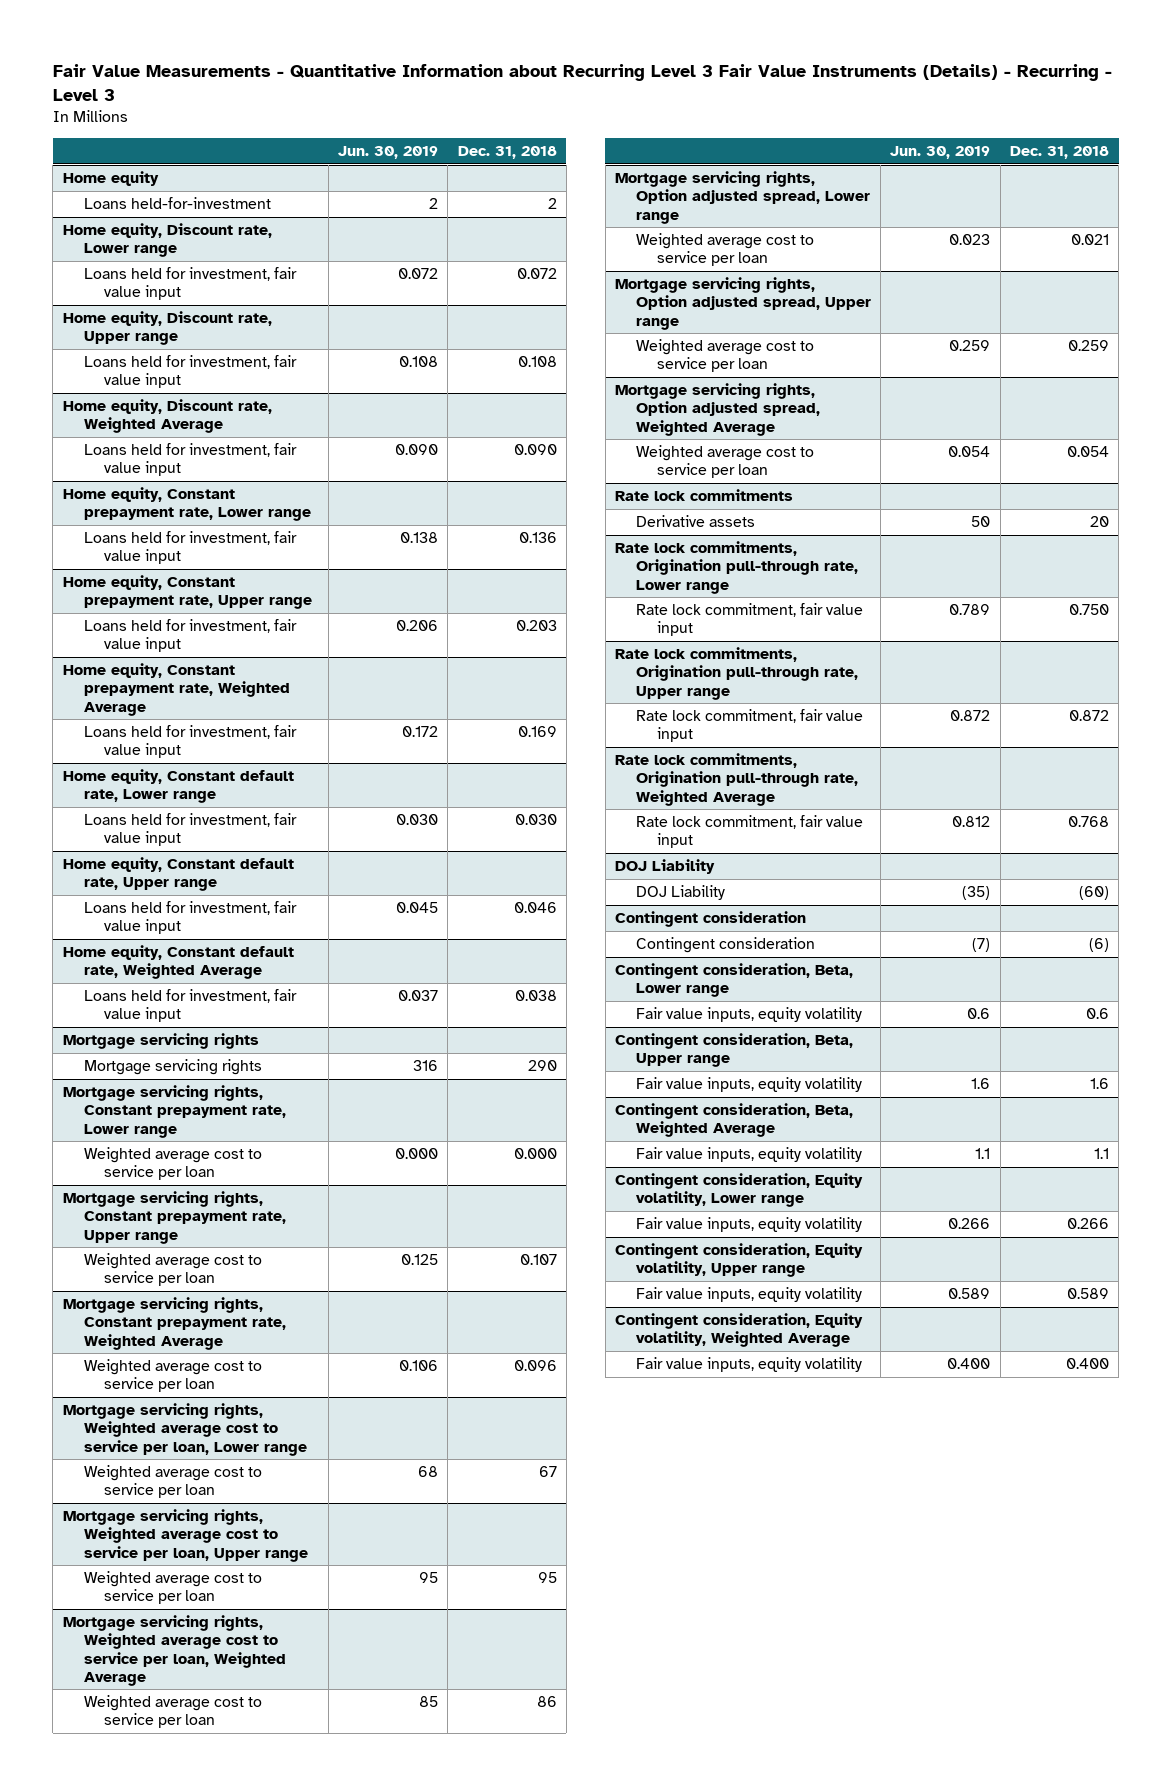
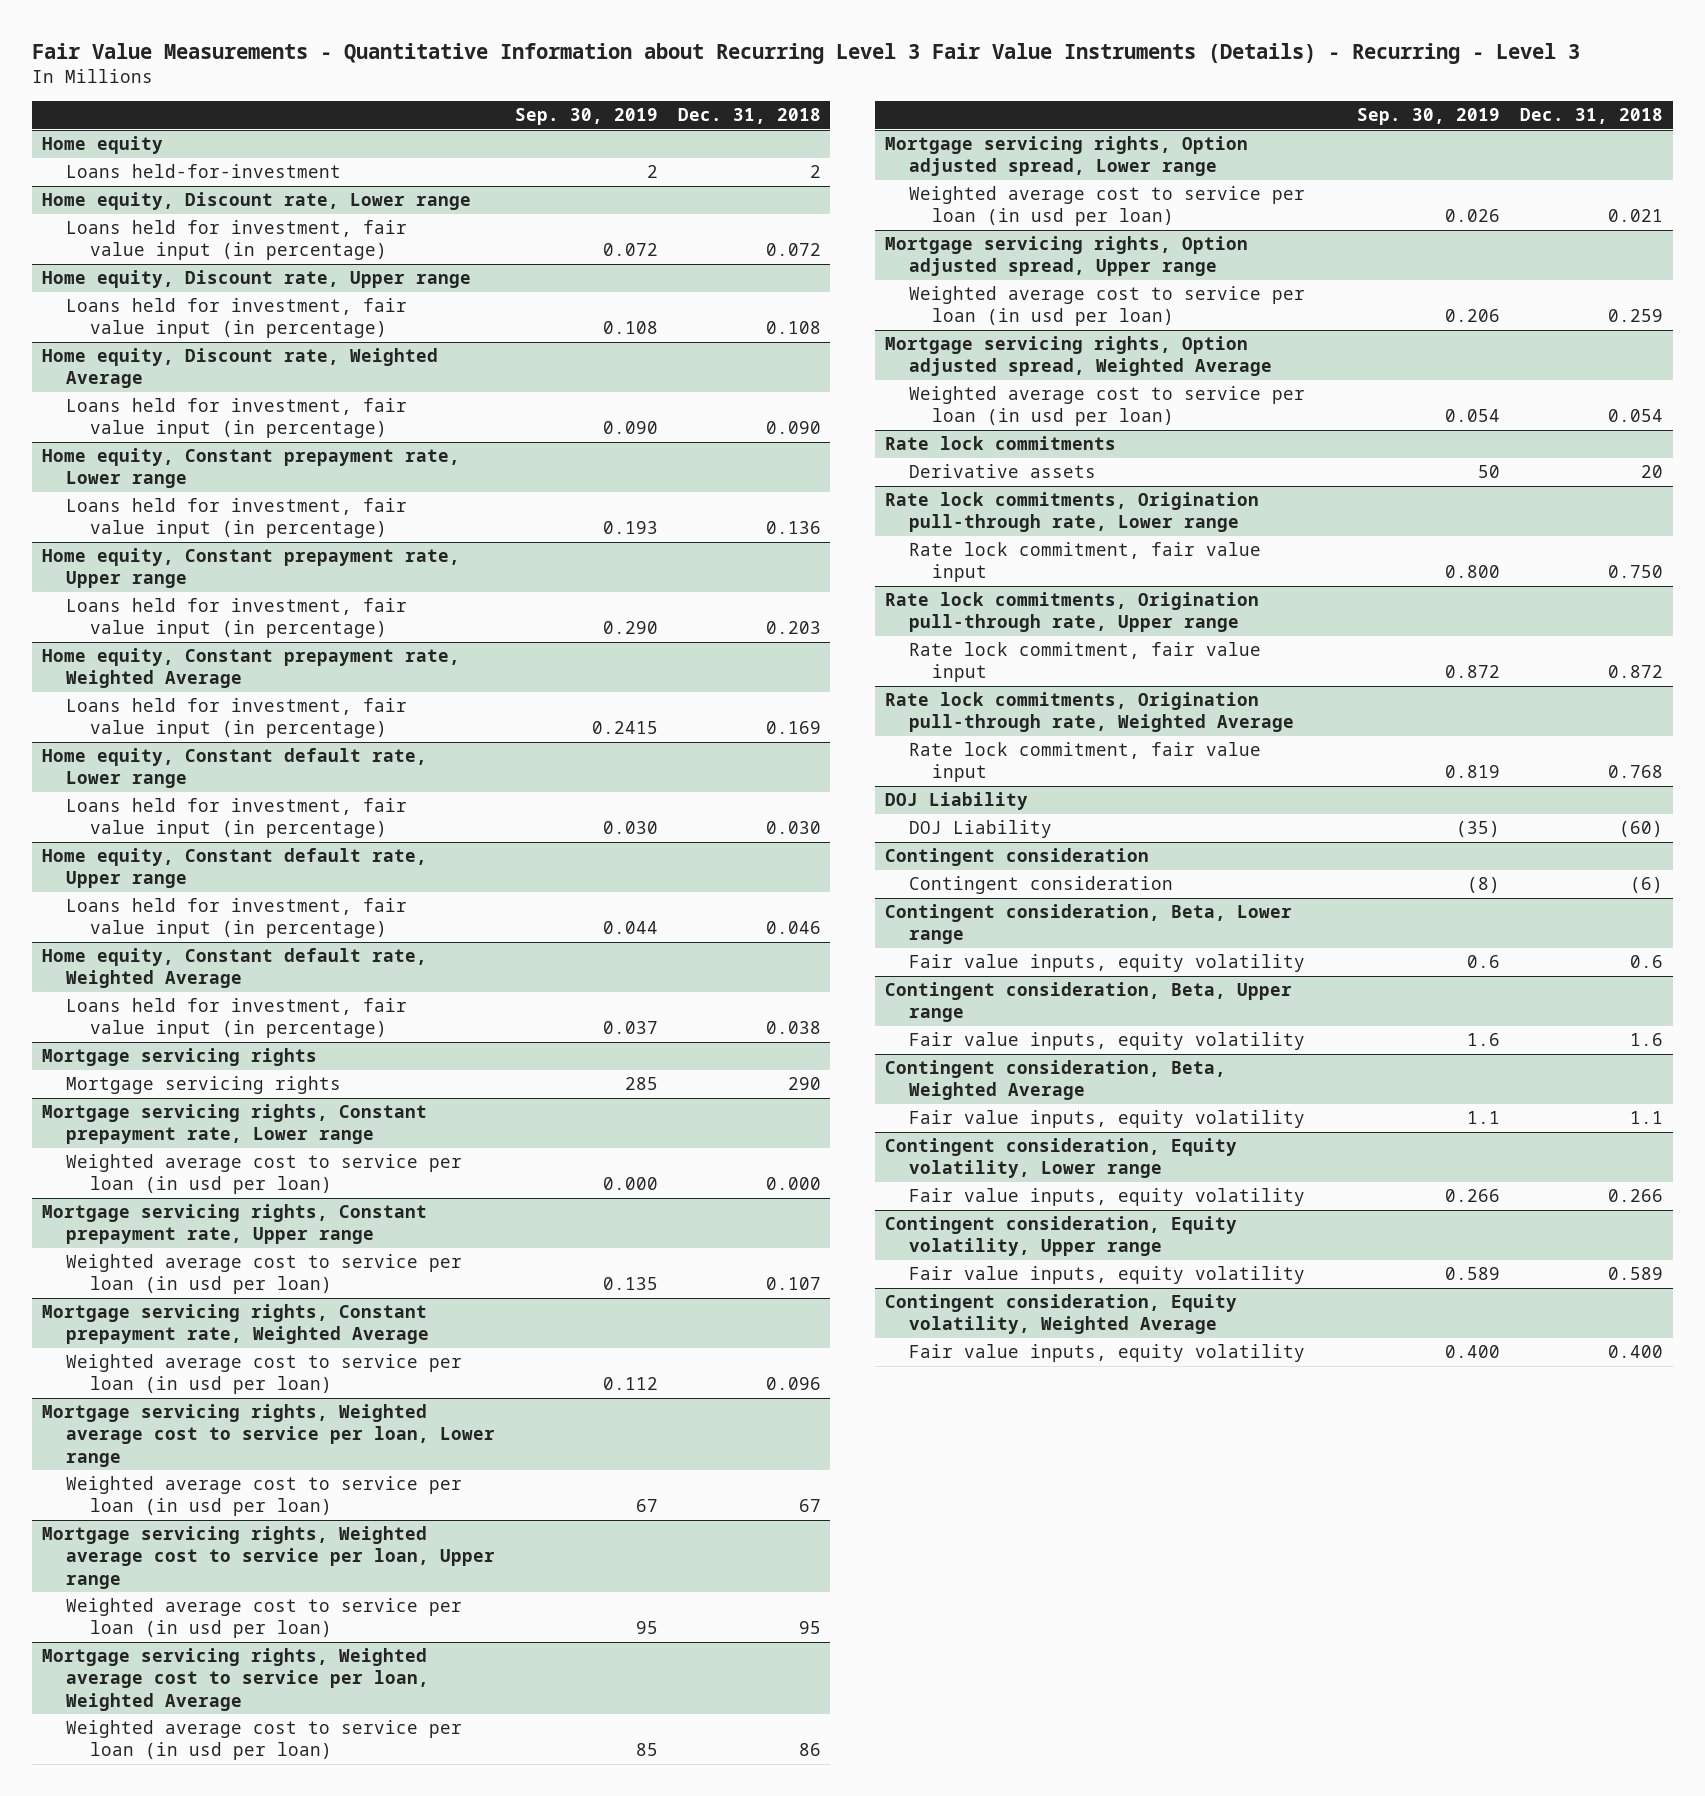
- | Jun. 30, 2019 | Dec. 31, 2018
+ | Sep. 30, 2019 | Dec. 31, 2018
@ Home equity, Discount rate, Lower range
- Loans held for investment, fair value input | 0.072 | 0.072
+ Loans held for investment, fair value input (in percentage) | 0.072 | 0.072
@ Home equity, Discount rate, Upper range
- Loans held for investment, fair value input | 0.108 | 0.108
+ Loans held for investment, fair value input (in percentage) | 0.108 | 0.108
@ Home equity, Discount rate, Weighted Average
- Loans held for investment, fair value input | 0.090 | 0.090
+ Loans held for investment, fair value input (in percentage) | 0.090 | 0.090
@ Home equity, Constant prepayment rate, Lower range
- Loans held for investment, fair value input | 0.138 | 0.136
+ Loans held for investment, fair value input (in percentage) | 0.193 | 0.136
@ Home equity, Constant prepayment rate, Upper range
- Loans held for investment, fair value input | 0.206 | 0.203
+ Loans held for investment, fair value input (in percentage) | 0.290 | 0.203
@ Home equity, Constant prepayment rate, Weighted Average
- Loans held for investment, fair value input | 0.172 | 0.169
+ Loans held for investment, fair value input (in percentage) | 0.2415 | 0.169
@ Home equity, Constant default rate, Lower range
- Loans held for investment, fair value input | 0.030 | 0.030
+ Loans held for investment, fair value input (in percentage) | 0.030 | 0.030
@ Home equity, Constant default rate, Upper range
- Loans held for investment, fair value input | 0.045 | 0.046
+ Loans held for investment, fair value input (in percentage) | 0.044 | 0.046
@ Home equity, Constant default rate, Weighted Average
- Loans held for investment, fair value input | 0.037 | 0.038
+ Loans held for investment, fair value input (in percentage) | 0.037 | 0.038
@ Mortgage servicing rights, Constant prepayment rate, Lower range
- Weighted average cost to service per loan | 0.000 | 0.000
+ Weighted average cost to service per loan (in usd per loan) | 0.000 | 0.000
@ Mortgage servicing rights, Constant prepayment rate, Upper range
- Weighted average cost to service per loan | 0.125 | 0.107
+ Weighted average cost to service per loan (in usd per loan) | 0.135 | 0.107
@ Mortgage servicing rights, Constant prepayment rate, Weighted Average
- Weighted average cost to service per loan | 0.106 | 0.096
+ Weighted average cost to service per loan (in usd per loan) | 0.112 | 0.096
@ Mortgage servicing rights, Weighted average cost to service per loan, Lower range
- Weighted average cost to service per loan | 68 | 67
+ Weighted average cost to service per loan (in usd per loan) | 67 | 67
@ Mortgage servicing rights, Weighted average cost to service per loan, Upper range
- Weighted average cost to service per loan | 95 | 95
+ Weighted average cost to service per loan (in usd per loan) | 95 | 95
@ Mortgage servicing rights, Weighted average cost to service per loan, Weighted Average
- Weighted average cost to service per loan | 85 | 86
+ Weighted average cost to service per loan (in usd per loan) | 85 | 86
@ Mortgage servicing rights, Option adjusted spread, Lower range
- Weighted average cost to service per loan | 0.023 | 0.021
+ Weighted average cost to service per loan (in usd per loan) | 0.026 | 0.021
@ Mortgage servicing rights, Option adjusted spread, Upper range
- Weighted average cost to service per loan | 0.259 | 0.259
+ Weighted average cost to service per loan (in usd per loan) | 0.206 | 0.259
@ Mortgage servicing rights, Option adjusted spread, Weighted Average
- Weighted average cost to service per loan | 0.054 | 0.054
+ Weighted average cost to service per loan (in usd per loan) | 0.054 | 0.054

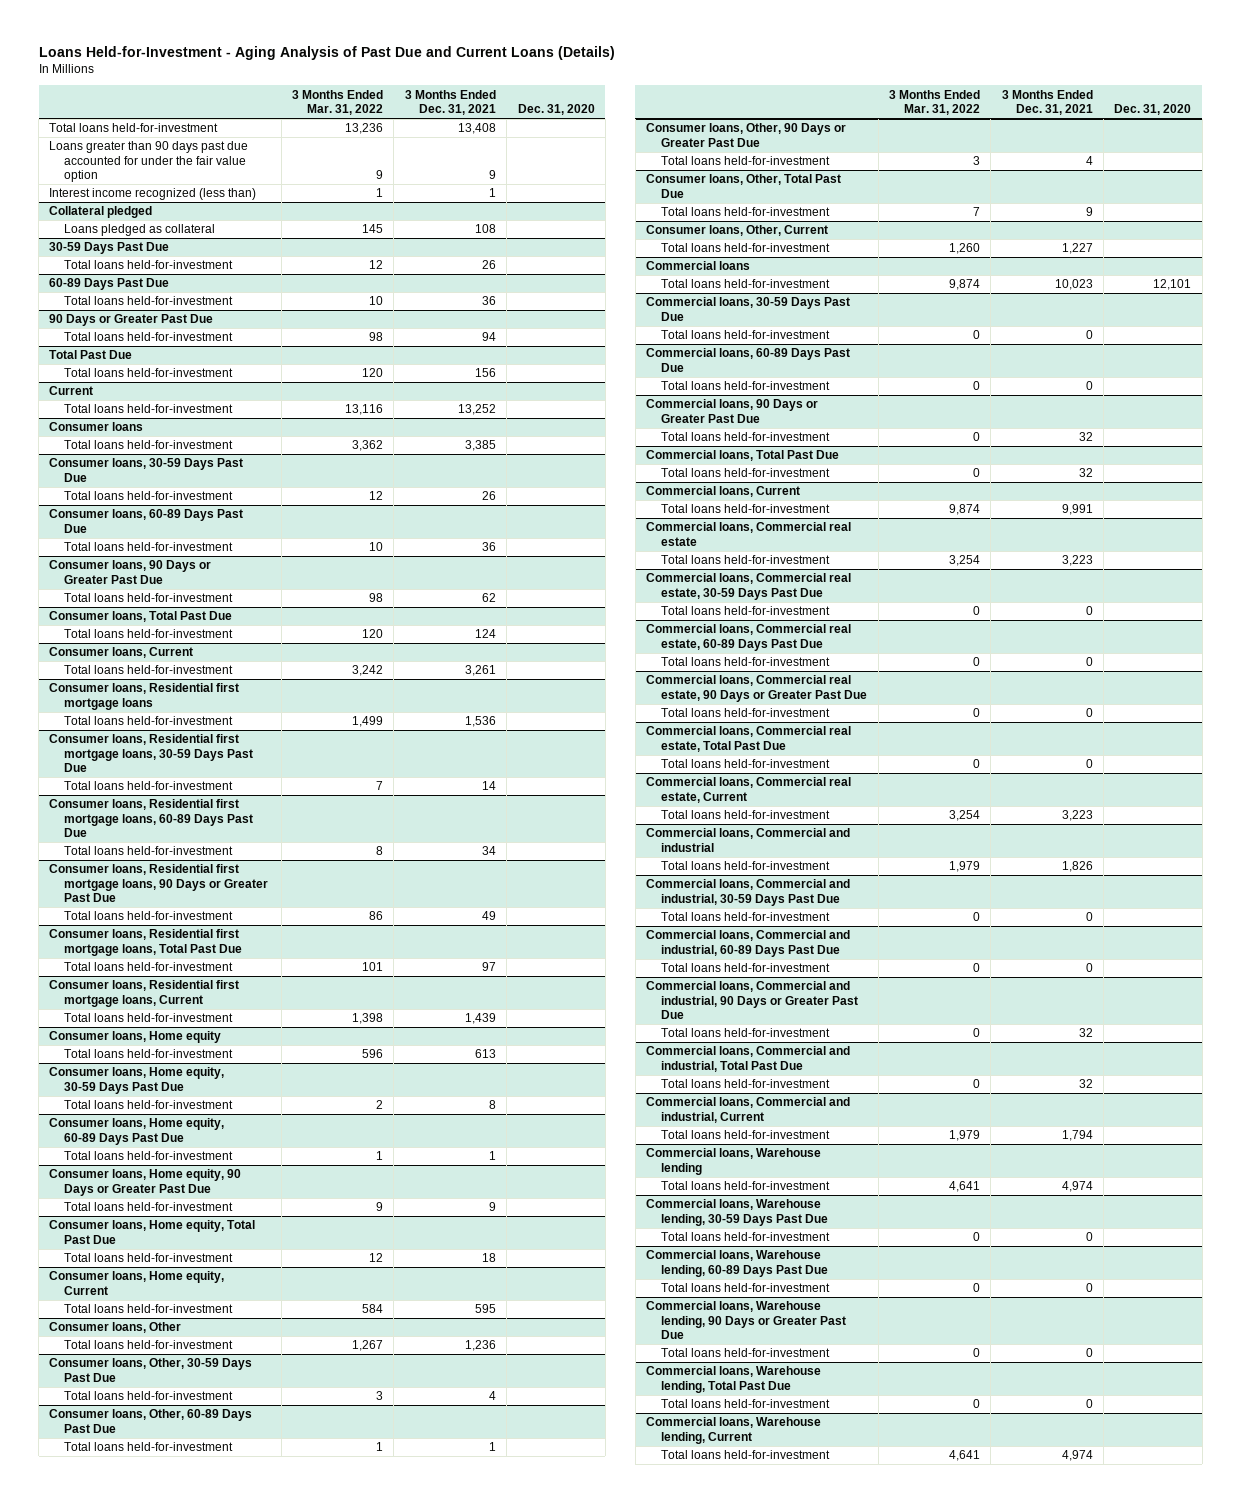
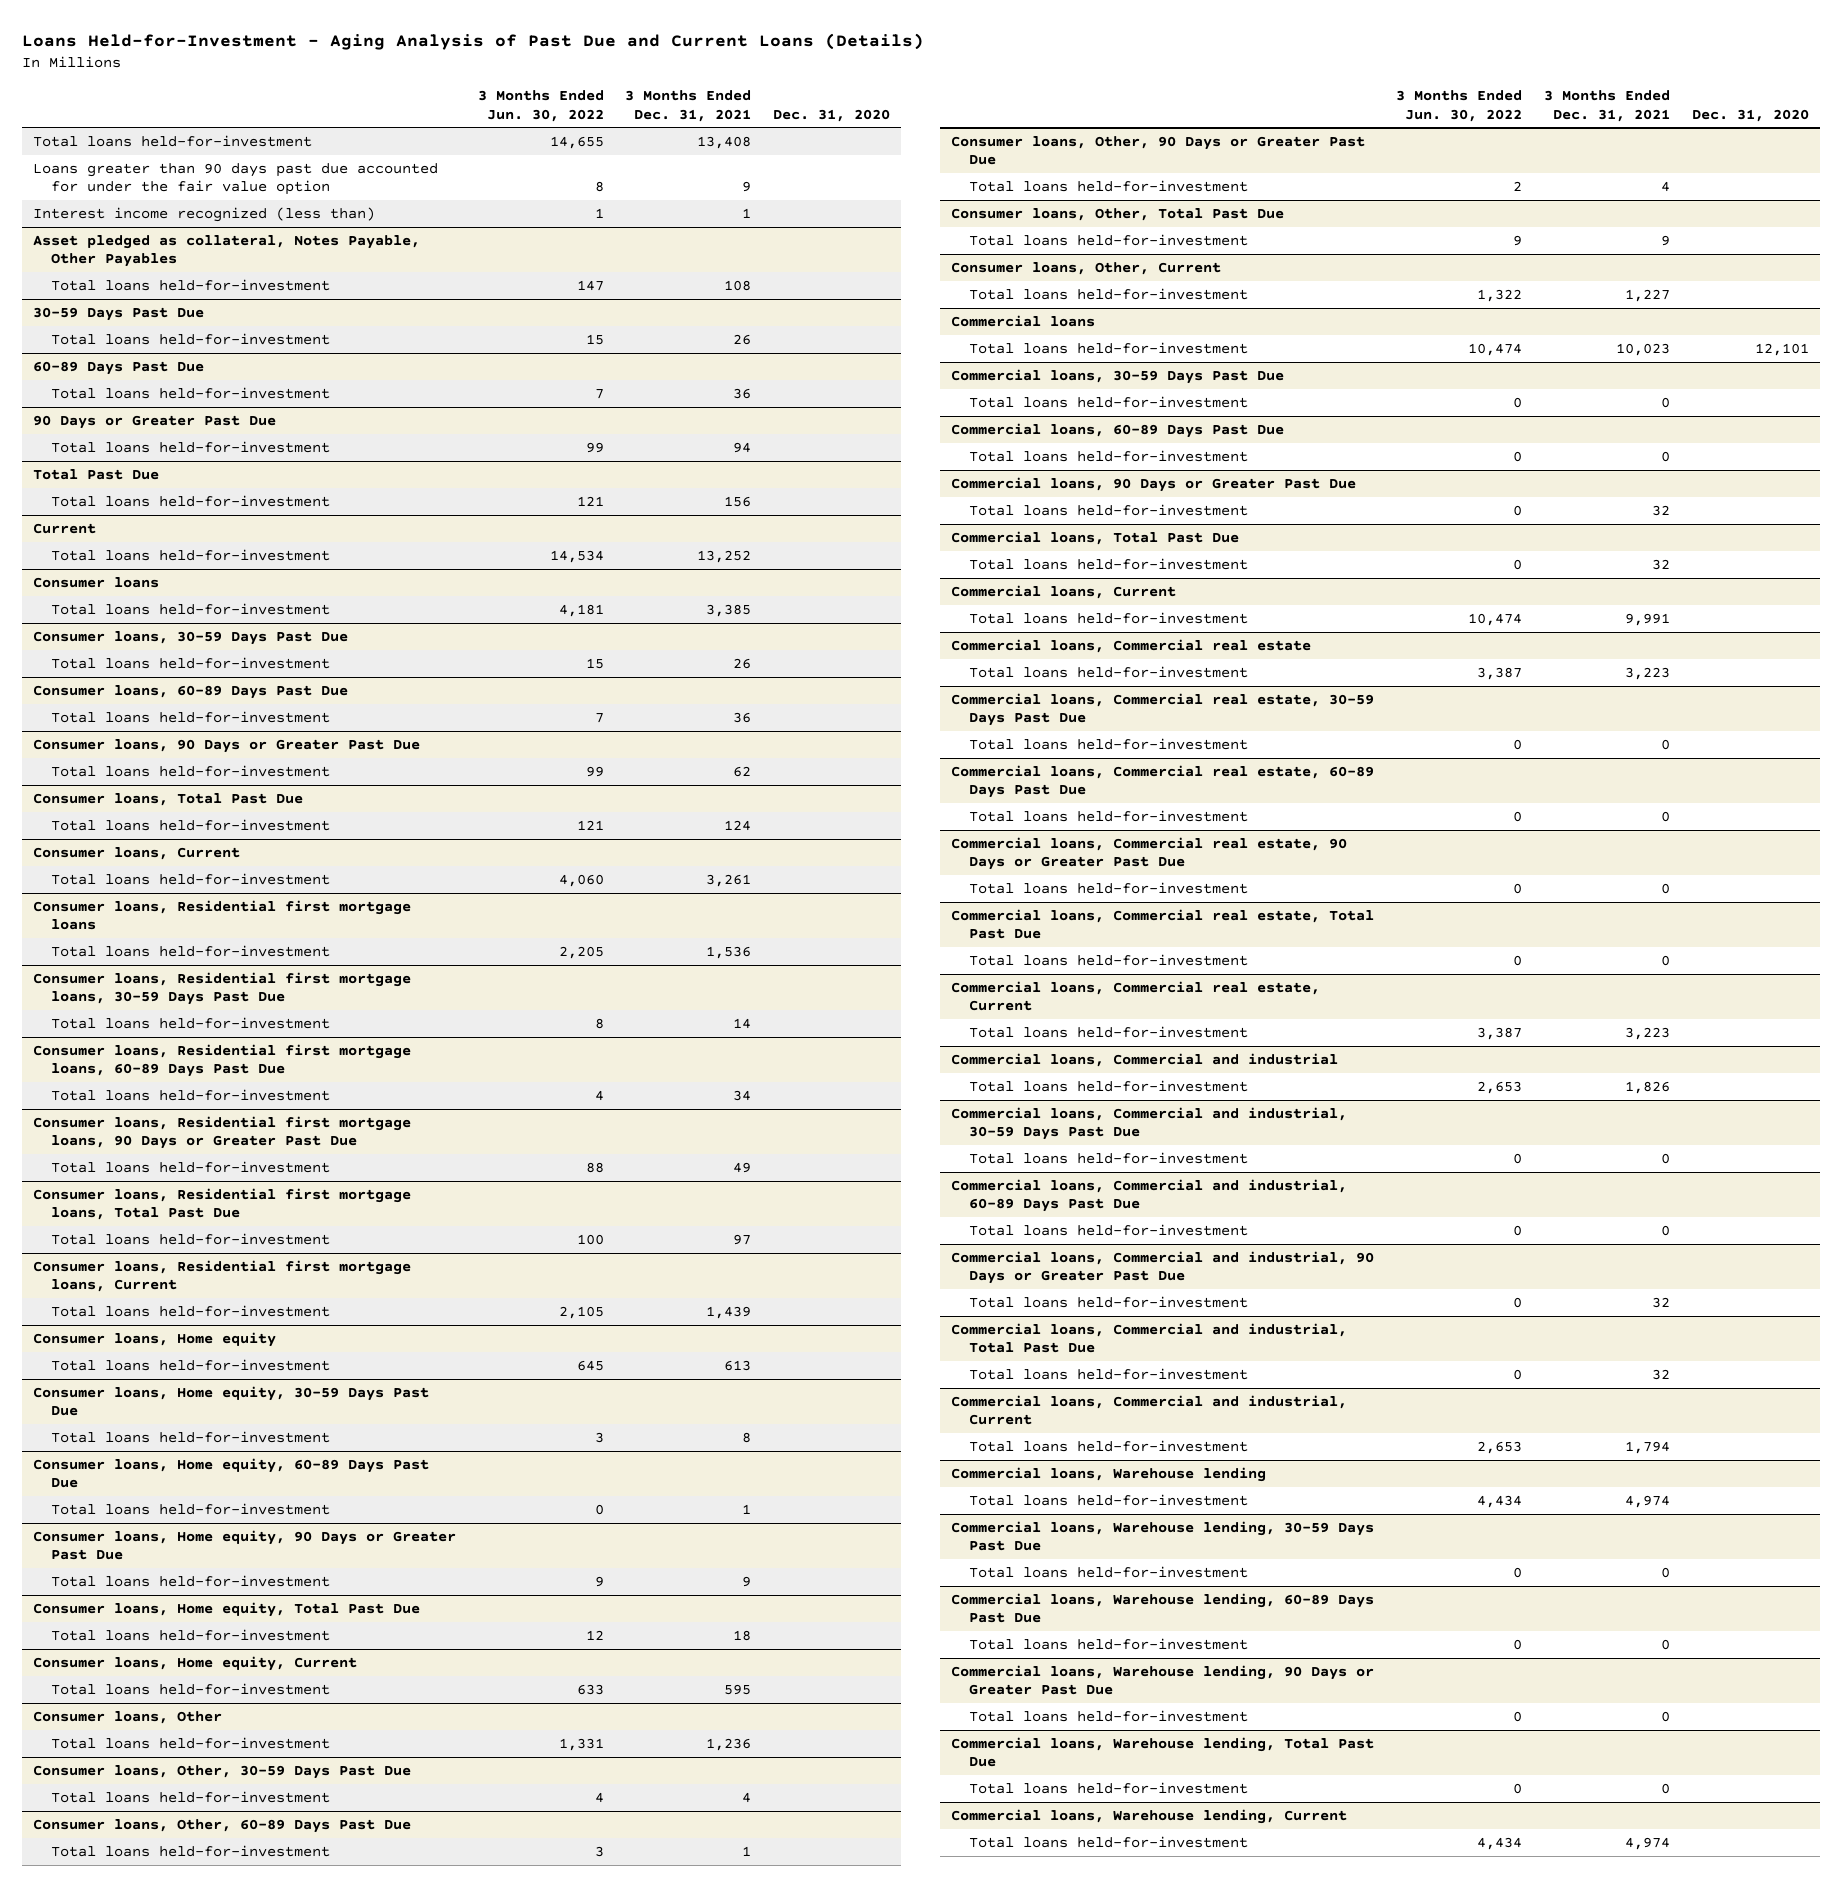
- | 3 Months Ended Mar. 31, 2022 | 3 Months Ended Dec. 31, 2021 | Dec. 31, 2020
+ | 3 Months Ended Jun. 30, 2022 | 3 Months Ended Dec. 31, 2021 | Dec. 31, 2020
- Collateral pledged
- Loans pledged as collateral | 145 | 108 |
+ Asset pledged as collateral, Notes Payable, Other Payables
+ Total loans held-for-investment | 147 | 108 |

